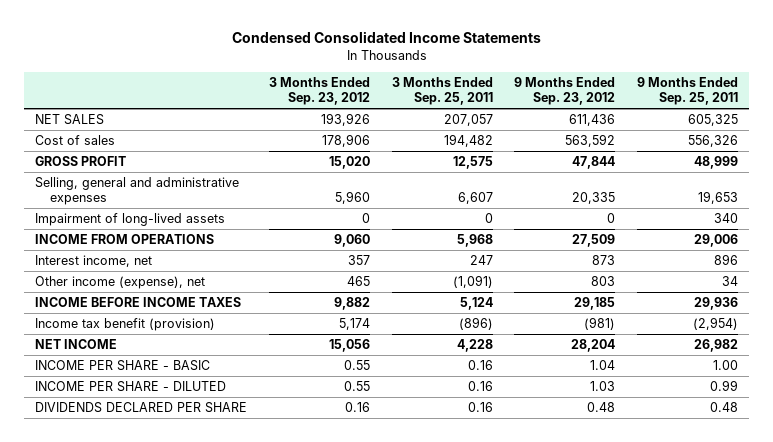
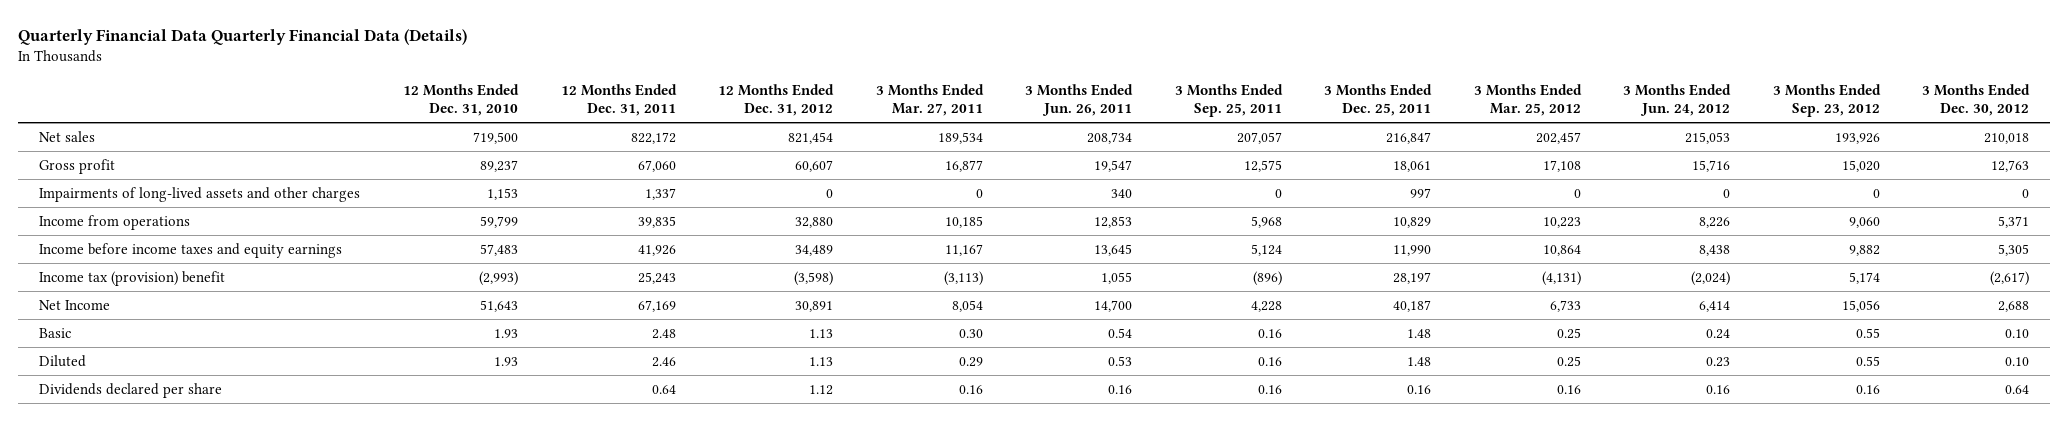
- Condensed Consolidated Income Statements
+ Quarterly Financial Data Quarterly Financial Data (Details)
- | 3 Months Ended Sep. 23, 2012 | 3 Months Ended Sep. 25, 2011 | 9 Months Ended Sep. 23, 2012 | 9 Months Ended Sep. 25, 2011
+ | 12 Months Ended Dec. 31, 2010 | 12 Months Ended Dec. 31, 2011 | 12 Months Ended Dec. 31, 2012 | 3 Months Ended Mar. 27, 2011 | 3 Months Ended Jun. 26, 2011 | 3 Months Ended Sep. 25, 2011 | 3 Months Ended Dec. 25, 2011 | 3 Months Ended Mar. 25, 2012 | 3 Months Ended Jun. 24, 2012 | 3 Months Ended Sep. 23, 2012 | 3 Months Ended Dec. 30, 2012
- NET SALES | 193,926 | 207,057 | 611,436 | 605,325
- Cost of sales | 178,906 | 194,482 | 563,592 | 556,326
- GROSS PROFIT | 15,020 | 12,575 | 47,844 | 48,999
- Selling, general and administrative expenses | 5,960 | 6,607 | 20,335 | 19,653
- Impairment of long-lived assets | 0 | 0 | 0 | 340
- INCOME FROM OPERATIONS | 9,060 | 5,968 | 27,509 | 29,006
- Interest income, net | 357 | 247 | 873 | 896
- Other income (expense), net | 465 | (1,091) | 803 | 34
- INCOME BEFORE INCOME TAXES | 9,882 | 5,124 | 29,185 | 29,936
- Income tax benefit (provision) | 5,174 | (896) | (981) | (2,954)
- NET INCOME | 15,056 | 4,228 | 28,204 | 26,982
- INCOME PER SHARE - BASIC | 0.55 | 0.16 | 1.04 | 1.00
- INCOME PER SHARE - DILUTED | 0.55 | 0.16 | 1.03 | 0.99
- DIVIDENDS DECLARED PER SHARE | 0.16 | 0.16 | 0.48 | 0.48
+ Net sales | 719,500 | 822,172 | 821,454 | 189,534 | 208,734 | 207,057 | 216,847 | 202,457 | 215,053 | 193,926 | 210,018
+ Gross profit | 89,237 | 67,060 | 60,607 | 16,877 | 19,547 | 12,575 | 18,061 | 17,108 | 15,716 | 15,020 | 12,763
+ Impairments of long-lived assets and other charges | 1,153 | 1,337 | 0 | 0 | 340 | 0 | 997 | 0 | 0 | 0 | 0
+ Income from operations | 59,799 | 39,835 | 32,880 | 10,185 | 12,853 | 5,968 | 10,829 | 10,223 | 8,226 | 9,060 | 5,371
+ Income before income taxes and equity earnings | 57,483 | 41,926 | 34,489 | 11,167 | 13,645 | 5,124 | 11,990 | 10,864 | 8,438 | 9,882 | 5,305
+ Income tax (provision) benefit | (2,993) | 25,243 | (3,598) | (3,113) | 1,055 | (896) | 28,197 | (4,131) | (2,024) | 5,174 | (2,617)
+ Net Income | 51,643 | 67,169 | 30,891 | 8,054 | 14,700 | 4,228 | 40,187 | 6,733 | 6,414 | 15,056 | 2,688
+ Basic | 1.93 | 2.48 | 1.13 | 0.30 | 0.54 | 0.16 | 1.48 | 0.25 | 0.24 | 0.55 | 0.10
+ Diluted | 1.93 | 2.46 | 1.13 | 0.29 | 0.53 | 0.16 | 1.48 | 0.25 | 0.23 | 0.55 | 0.10
+ Dividends declared per share | | 0.64 | 1.12 | 0.16 | 0.16 | 0.16 | 0.16 | 0.16 | 0.16 | 0.16 | 0.64

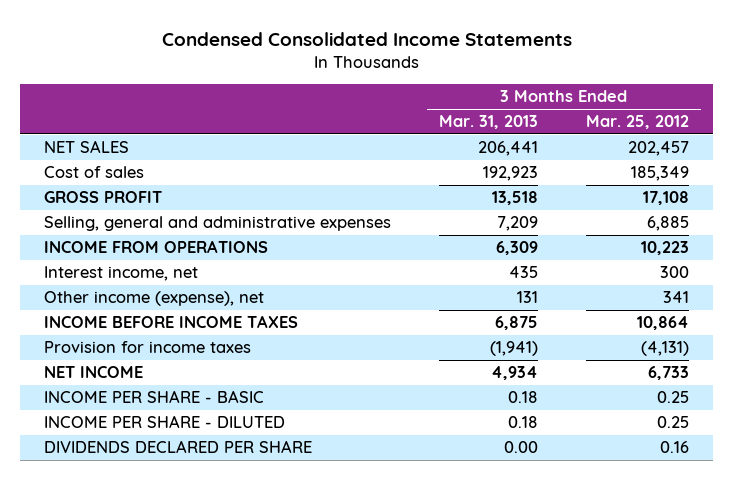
- Quarterly Financial Data Quarterly Financial Data (Details)
+ Condensed Consolidated Income Statements
- | 12 Months Ended Dec. 31, 2010 | 12 Months Ended Dec. 31, 2011 | 12 Months Ended Dec. 31, 2012 | 3 Months Ended Mar. 27, 2011 | 3 Months Ended Jun. 26, 2011 | 3 Months Ended Sep. 25, 2011 | 3 Months Ended Dec. 25, 2011 | 3 Months Ended Mar. 25, 2012 | 3 Months Ended Jun. 24, 2012 | 3 Months Ended Sep. 23, 2012 | 3 Months Ended Dec. 30, 2012
+ | 3 Months Ended Mar. 31, 2013 | 3 Months Ended Mar. 25, 2012
- Net sales | 719,500 | 822,172 | 821,454 | 189,534 | 208,734 | 207,057 | 216,847 | 202,457 | 215,053 | 193,926 | 210,018
- Gross profit | 89,237 | 67,060 | 60,607 | 16,877 | 19,547 | 12,575 | 18,061 | 17,108 | 15,716 | 15,020 | 12,763
- Impairments of long-lived assets and other charges | 1,153 | 1,337 | 0 | 0 | 340 | 0 | 997 | 0 | 0 | 0 | 0
- Income from operations | 59,799 | 39,835 | 32,880 | 10,185 | 12,853 | 5,968 | 10,829 | 10,223 | 8,226 | 9,060 | 5,371
- Income before income taxes and equity earnings | 57,483 | 41,926 | 34,489 | 11,167 | 13,645 | 5,124 | 11,990 | 10,864 | 8,438 | 9,882 | 5,305
- Income tax (provision) benefit | (2,993) | 25,243 | (3,598) | (3,113) | 1,055 | (896) | 28,197 | (4,131) | (2,024) | 5,174 | (2,617)
- Net Income | 51,643 | 67,169 | 30,891 | 8,054 | 14,700 | 4,228 | 40,187 | 6,733 | 6,414 | 15,056 | 2,688
- Basic | 1.93 | 2.48 | 1.13 | 0.30 | 0.54 | 0.16 | 1.48 | 0.25 | 0.24 | 0.55 | 0.10
- Diluted | 1.93 | 2.46 | 1.13 | 0.29 | 0.53 | 0.16 | 1.48 | 0.25 | 0.23 | 0.55 | 0.10
- Dividends declared per share | | 0.64 | 1.12 | 0.16 | 0.16 | 0.16 | 0.16 | 0.16 | 0.16 | 0.16 | 0.64
+ NET SALES | 206,441 | 202,457
+ Cost of sales | 192,923 | 185,349
+ GROSS PROFIT | 13,518 | 17,108
+ Selling, general and administrative expenses | 7,209 | 6,885
+ INCOME FROM OPERATIONS | 6,309 | 10,223
+ Interest income, net | 435 | 300
+ Other income (expense), net | 131 | 341
+ INCOME BEFORE INCOME TAXES | 6,875 | 10,864
+ Provision for income taxes | (1,941) | (4,131)
+ NET INCOME | 4,934 | 6,733
+ INCOME PER SHARE - BASIC | 0.18 | 0.25
+ INCOME PER SHARE - DILUTED | 0.18 | 0.25
+ DIVIDENDS DECLARED PER SHARE | 0.00 | 0.16

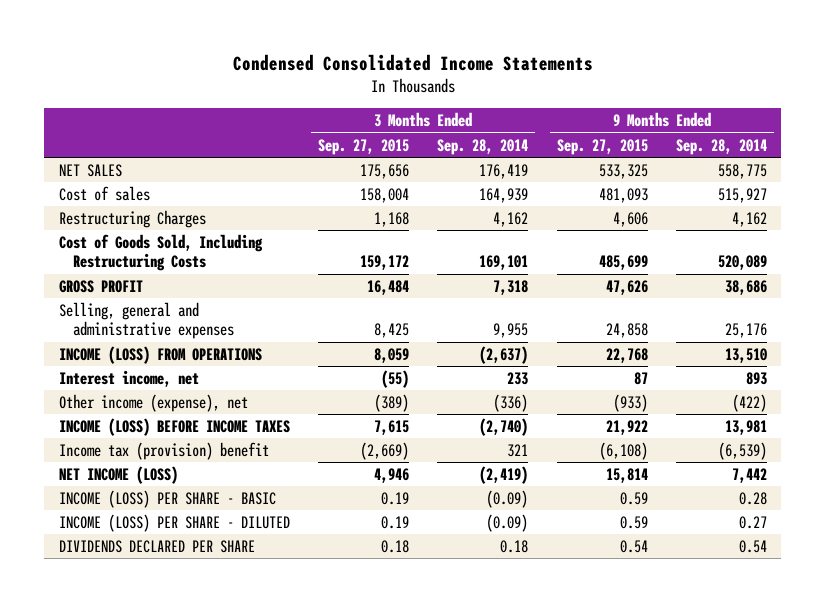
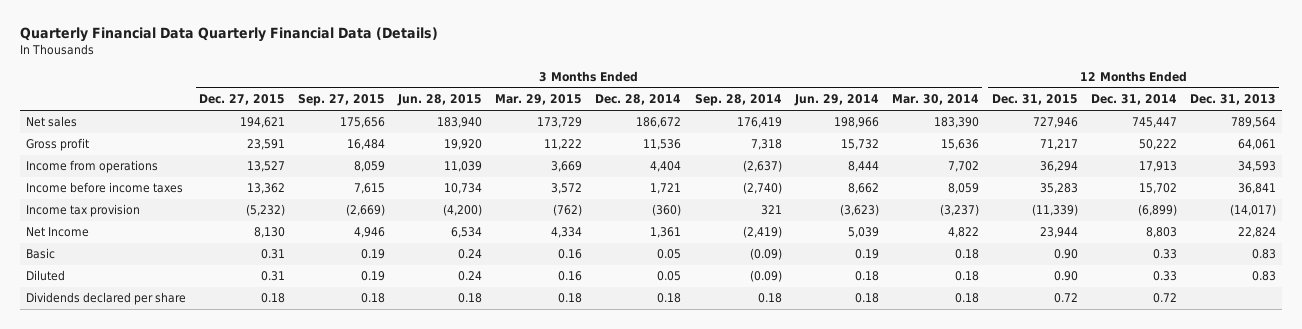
- Condensed Consolidated Income Statements
+ Quarterly Financial Data Quarterly Financial Data (Details)
- | 3 Months Ended Sep. 27, 2015 | 3 Months Ended Sep. 28, 2014 | 9 Months Ended Sep. 27, 2015 | 9 Months Ended Sep. 28, 2014
+ | 3 Months Ended Dec. 27, 2015 | 3 Months Ended Sep. 27, 2015 | 3 Months Ended Jun. 28, 2015 | 3 Months Ended Mar. 29, 2015 | 3 Months Ended Dec. 28, 2014 | 3 Months Ended Sep. 28, 2014 | 3 Months Ended Jun. 29, 2014 | 3 Months Ended Mar. 30, 2014 | 12 Months Ended Dec. 31, 2015 | 12 Months Ended Dec. 31, 2014 | 12 Months Ended Dec. 31, 2013
- NET SALES | 175,656 | 176,419 | 533,325 | 558,775
- Cost of sales | 158,004 | 164,939 | 481,093 | 515,927
- Restructuring Charges | 1,168 | 4,162 | 4,606 | 4,162
- Cost of Goods Sold, Including Restructuring Costs | 159,172 | 169,101 | 485,699 | 520,089
- GROSS PROFIT | 16,484 | 7,318 | 47,626 | 38,686
- Selling, general and administrative expenses | 8,425 | 9,955 | 24,858 | 25,176
- INCOME (LOSS) FROM OPERATIONS | 8,059 | (2,637) | 22,768 | 13,510
- Interest income, net | (55) | 233 | 87 | 893
- Other income (expense), net | (389) | (336) | (933) | (422)
- INCOME (LOSS) BEFORE INCOME TAXES | 7,615 | (2,740) | 21,922 | 13,981
- Income tax (provision) benefit | (2,669) | 321 | (6,108) | (6,539)
- NET INCOME (LOSS) | 4,946 | (2,419) | 15,814 | 7,442
- INCOME (LOSS) PER SHARE - BASIC | 0.19 | (0.09) | 0.59 | 0.28
- INCOME (LOSS) PER SHARE - DILUTED | 0.19 | (0.09) | 0.59 | 0.27
- DIVIDENDS DECLARED PER SHARE | 0.18 | 0.18 | 0.54 | 0.54
+ Net sales | 194,621 | 175,656 | 183,940 | 173,729 | 186,672 | 176,419 | 198,966 | 183,390 | 727,946 | 745,447 | 789,564
+ Gross profit | 23,591 | 16,484 | 19,920 | 11,222 | 11,536 | 7,318 | 15,732 | 15,636 | 71,217 | 50,222 | 64,061
+ Income from operations | 13,527 | 8,059 | 11,039 | 3,669 | 4,404 | (2,637) | 8,444 | 7,702 | 36,294 | 17,913 | 34,593
+ Income before income taxes | 13,362 | 7,615 | 10,734 | 3,572 | 1,721 | (2,740) | 8,662 | 8,059 | 35,283 | 15,702 | 36,841
+ Income tax provision | (5,232) | (2,669) | (4,200) | (762) | (360) | 321 | (3,623) | (3,237) | (11,339) | (6,899) | (14,017)
+ Net Income | 8,130 | 4,946 | 6,534 | 4,334 | 1,361 | (2,419) | 5,039 | 4,822 | 23,944 | 8,803 | 22,824
+ Basic | 0.31 | 0.19 | 0.24 | 0.16 | 0.05 | (0.09) | 0.19 | 0.18 | 0.90 | 0.33 | 0.83
+ Diluted | 0.31 | 0.19 | 0.24 | 0.16 | 0.05 | (0.09) | 0.18 | 0.18 | 0.90 | 0.33 | 0.83
+ Dividends declared per share | 0.18 | 0.18 | 0.18 | 0.18 | 0.18 | 0.18 | 0.18 | 0.18 | 0.72 | 0.72 |

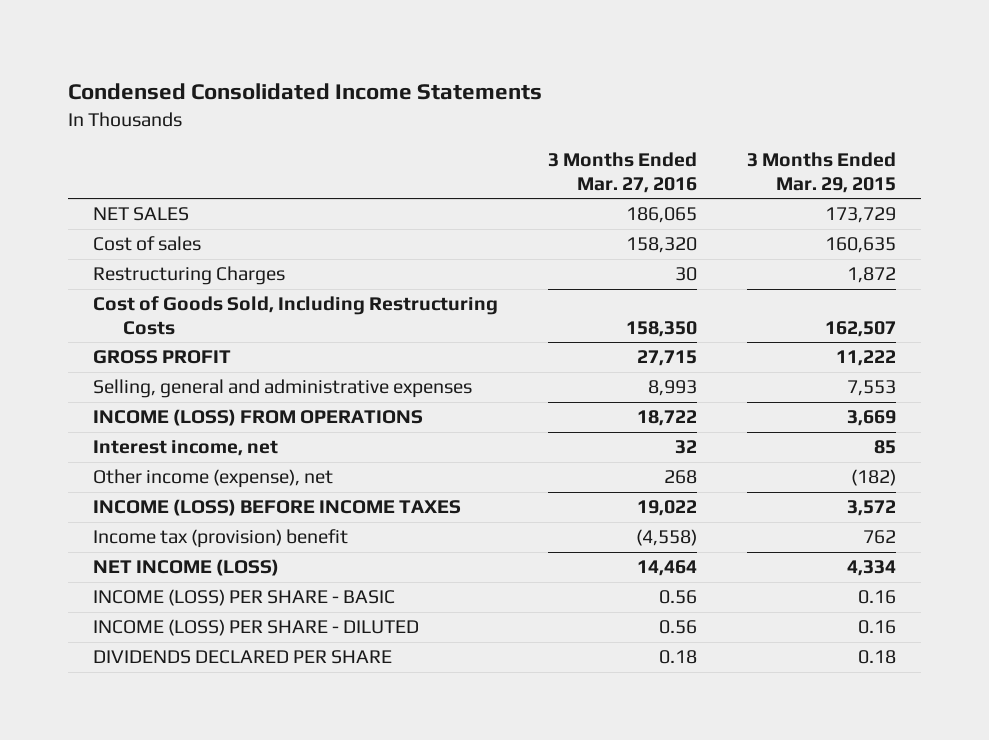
- Quarterly Financial Data Quarterly Financial Data (Details)
+ Condensed Consolidated Income Statements
- | 3 Months Ended Dec. 27, 2015 | 3 Months Ended Sep. 27, 2015 | 3 Months Ended Jun. 28, 2015 | 3 Months Ended Mar. 29, 2015 | 3 Months Ended Dec. 28, 2014 | 3 Months Ended Sep. 28, 2014 | 3 Months Ended Jun. 29, 2014 | 3 Months Ended Mar. 30, 2014 | 12 Months Ended Dec. 31, 2015 | 12 Months Ended Dec. 31, 2014 | 12 Months Ended Dec. 31, 2013
+ | 3 Months Ended Mar. 27, 2016 | 3 Months Ended Mar. 29, 2015
- Net sales | 194,621 | 175,656 | 183,940 | 173,729 | 186,672 | 176,419 | 198,966 | 183,390 | 727,946 | 745,447 | 789,564
- Gross profit | 23,591 | 16,484 | 19,920 | 11,222 | 11,536 | 7,318 | 15,732 | 15,636 | 71,217 | 50,222 | 64,061
- Income from operations | 13,527 | 8,059 | 11,039 | 3,669 | 4,404 | (2,637) | 8,444 | 7,702 | 36,294 | 17,913 | 34,593
- Income before income taxes | 13,362 | 7,615 | 10,734 | 3,572 | 1,721 | (2,740) | 8,662 | 8,059 | 35,283 | 15,702 | 36,841
- Income tax provision | (5,232) | (2,669) | (4,200) | (762) | (360) | 321 | (3,623) | (3,237) | (11,339) | (6,899) | (14,017)
- Net Income | 8,130 | 4,946 | 6,534 | 4,334 | 1,361 | (2,419) | 5,039 | 4,822 | 23,944 | 8,803 | 22,824
- Basic | 0.31 | 0.19 | 0.24 | 0.16 | 0.05 | (0.09) | 0.19 | 0.18 | 0.90 | 0.33 | 0.83
- Diluted | 0.31 | 0.19 | 0.24 | 0.16 | 0.05 | (0.09) | 0.18 | 0.18 | 0.90 | 0.33 | 0.83
- Dividends declared per share | 0.18 | 0.18 | 0.18 | 0.18 | 0.18 | 0.18 | 0.18 | 0.18 | 0.72 | 0.72 |
+ NET SALES | 186,065 | 173,729
+ Cost of sales | 158,320 | 160,635
+ Restructuring Charges | 30 | 1,872
+ Cost of Goods Sold, Including Restructuring Costs | 158,350 | 162,507
+ GROSS PROFIT | 27,715 | 11,222
+ Selling, general and administrative expenses | 8,993 | 7,553
+ INCOME (LOSS) FROM OPERATIONS | 18,722 | 3,669
+ Interest income, net | 32 | 85
+ Other income (expense), net | 268 | (182)
+ INCOME (LOSS) BEFORE INCOME TAXES | 19,022 | 3,572
+ Income tax (provision) benefit | (4,558) | 762
+ NET INCOME (LOSS) | 14,464 | 4,334
+ INCOME (LOSS) PER SHARE - BASIC | 0.56 | 0.16
+ INCOME (LOSS) PER SHARE - DILUTED | 0.56 | 0.16
+ DIVIDENDS DECLARED PER SHARE | 0.18 | 0.18

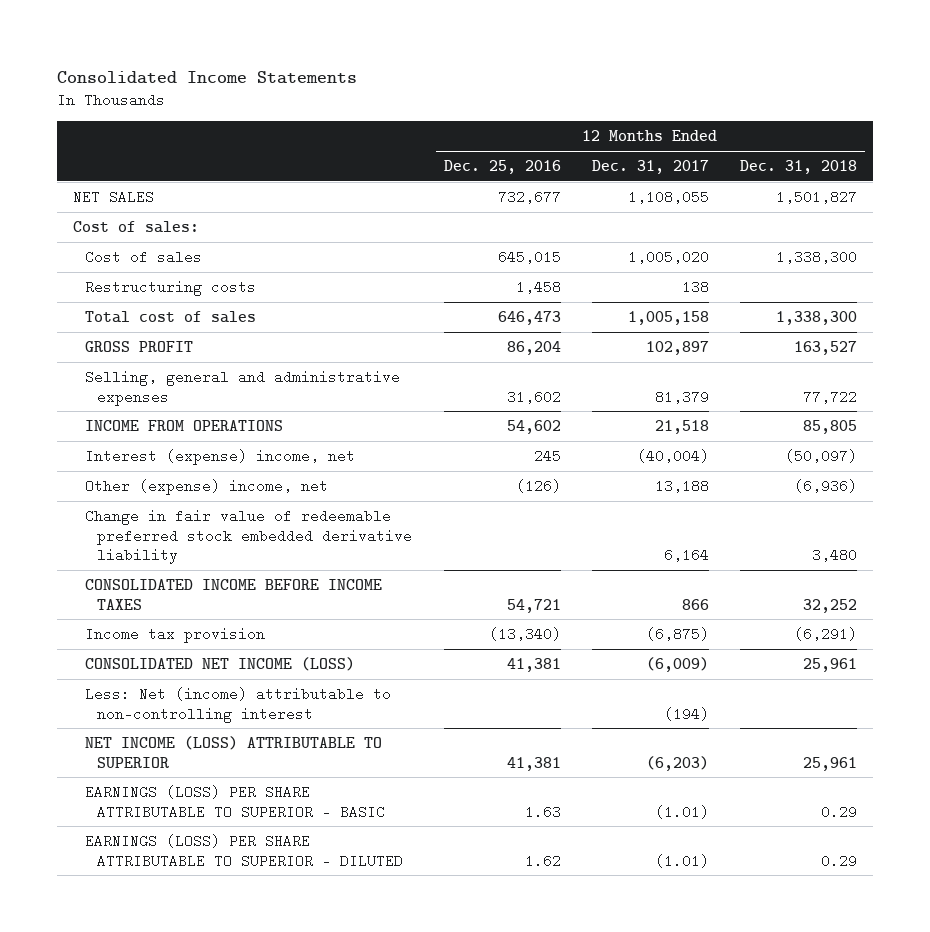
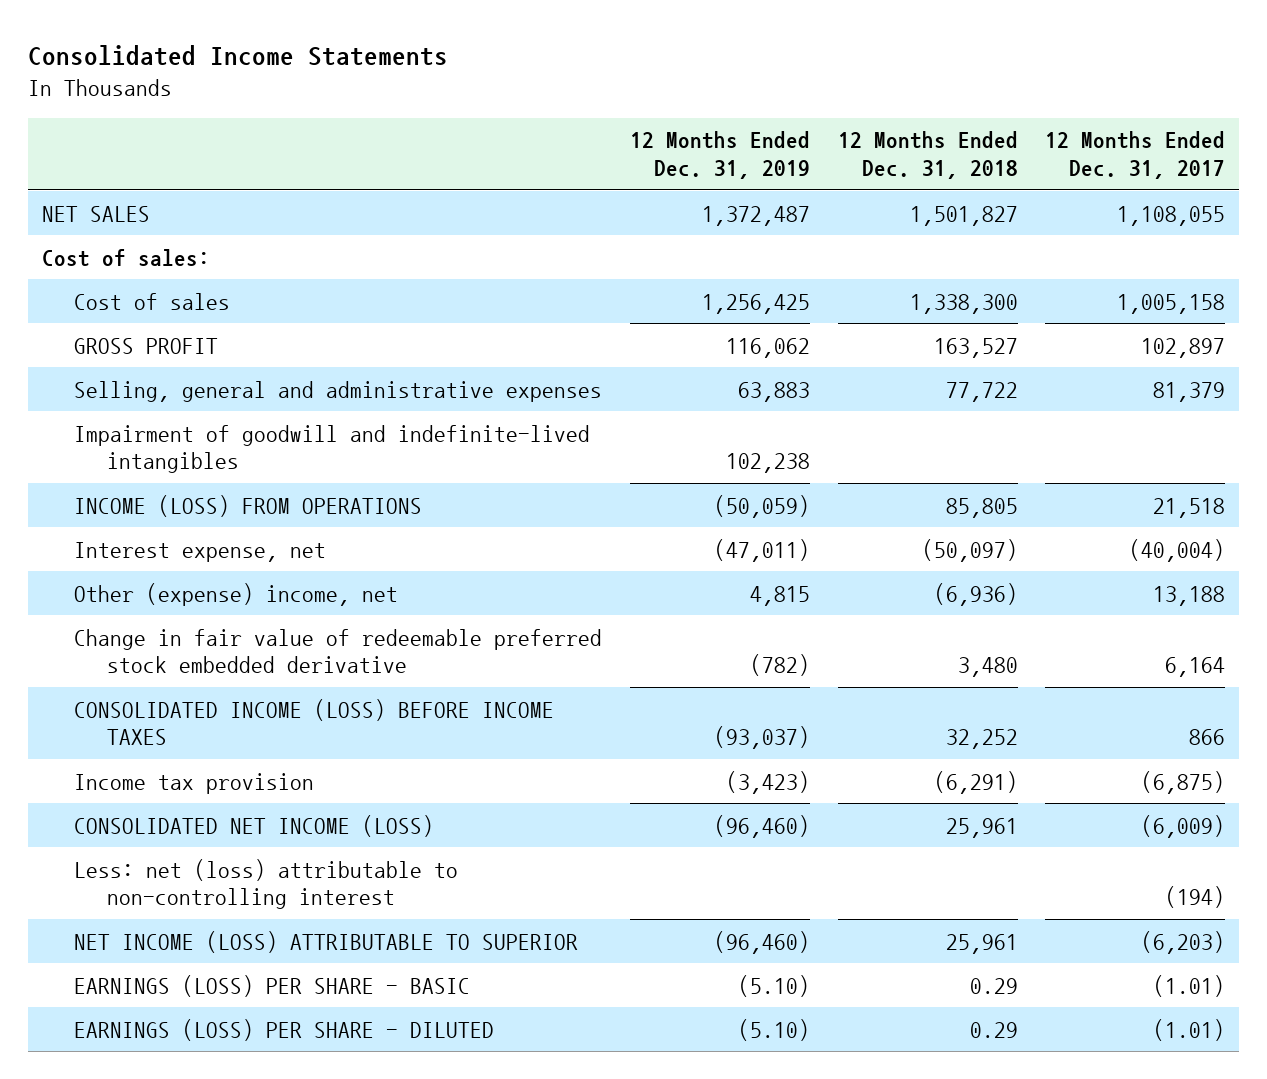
- | 12 Months Ended Dec. 25, 2016 | 12 Months Ended Dec. 31, 2017 | 12 Months Ended Dec. 31, 2018
+ | 12 Months Ended Dec. 31, 2019 | 12 Months Ended Dec. 31, 2018 | 12 Months Ended Dec. 31, 2017
- Cost of sales | 645,015 | 1,005,020 | 1,338,300
- Restructuring costs | 1,458 | 138 |
- Total cost of sales | 646,473 | 1,005,158 | 1,338,300
+ Cost of sales | 1,256,425 | 1,338,300 | 1,005,158
- INCOME FROM OPERATIONS | 54,602 | 21,518 | 85,805
- Interest (expense) income, net | 245 | (40,004) | (50,097)
+ Impairment of goodwill and indefinite-lived intangibles | 102,238 | |
+ INCOME (LOSS) FROM OPERATIONS | (50,059) | 85,805 | 21,518
+ Interest expense, net | (47,011) | (50,097) | (40,004)
- Change in fair value of redeemable preferred stock embedded derivative liability | | 6,164 | 3,480
- CONSOLIDATED INCOME BEFORE INCOME TAXES | 54,721 | 866 | 32,252
+ Change in fair value of redeemable preferred stock embedded derivative | (782) | 3,480 | 6,164
+ CONSOLIDATED INCOME (LOSS) BEFORE INCOME TAXES | (93,037) | 32,252 | 866
- Less: Net (income) attributable to non-controlling interest | | (194) |
+ Less: net (loss) attributable to non-controlling interest | | | (194)
- EARNINGS (LOSS) PER SHARE ATTRIBUTABLE TO SUPERIOR - BASIC | 1.63 | (1.01) | 0.29
- EARNINGS (LOSS) PER SHARE ATTRIBUTABLE TO SUPERIOR - DILUTED | 1.62 | (1.01) | 0.29
+ EARNINGS (LOSS) PER SHARE - BASIC | (5.10) | 0.29 | (1.01)
+ EARNINGS (LOSS) PER SHARE - DILUTED | (5.10) | 0.29 | (1.01)

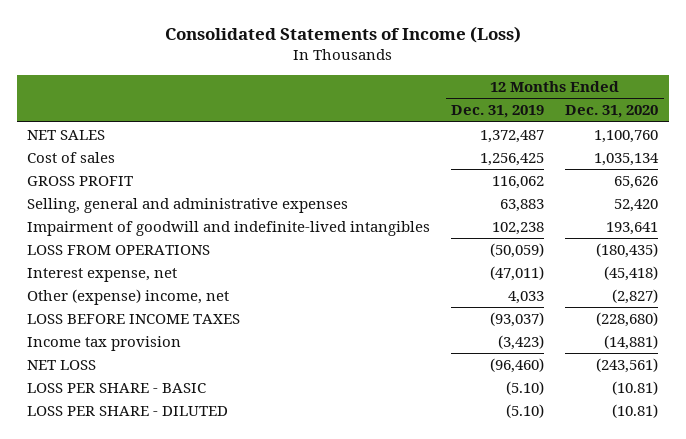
- Consolidated Income Statements
+ Consolidated Statements of Income (Loss)
- | 12 Months Ended Dec. 31, 2019 | 12 Months Ended Dec. 31, 2018 | 12 Months Ended Dec. 31, 2017
+ | 12 Months Ended Dec. 31, 2019 | 12 Months Ended Dec. 31, 2020
- Cost of sales:
- INCOME (LOSS) FROM OPERATIONS | (50,059) | 85,805 | 21,518
+ LOSS FROM OPERATIONS | (50,059) | (180,435)
- Other (expense) income, net | 4,815 | (6,936) | 13,188
- Change in fair value of redeemable preferred stock embedded derivative | (782) | 3,480 | 6,164
- CONSOLIDATED INCOME (LOSS) BEFORE INCOME TAXES | (93,037) | 32,252 | 866
+ Other (expense) income, net | 4,033 | (2,827)
+ LOSS BEFORE INCOME TAXES | (93,037) | (228,680)
- CONSOLIDATED NET INCOME (LOSS) | (96,460) | 25,961 | (6,009)
- Less: net (loss) attributable to non-controlling interest | | | (194)
- NET INCOME (LOSS) ATTRIBUTABLE TO SUPERIOR | (96,460) | 25,961 | (6,203)
- EARNINGS (LOSS) PER SHARE - BASIC | (5.10) | 0.29 | (1.01)
- EARNINGS (LOSS) PER SHARE - DILUTED | (5.10) | 0.29 | (1.01)
+ NET LOSS | (96,460) | (243,561)
+ LOSS PER SHARE - BASIC | (5.10) | (10.81)
+ LOSS PER SHARE - DILUTED | (5.10) | (10.81)

